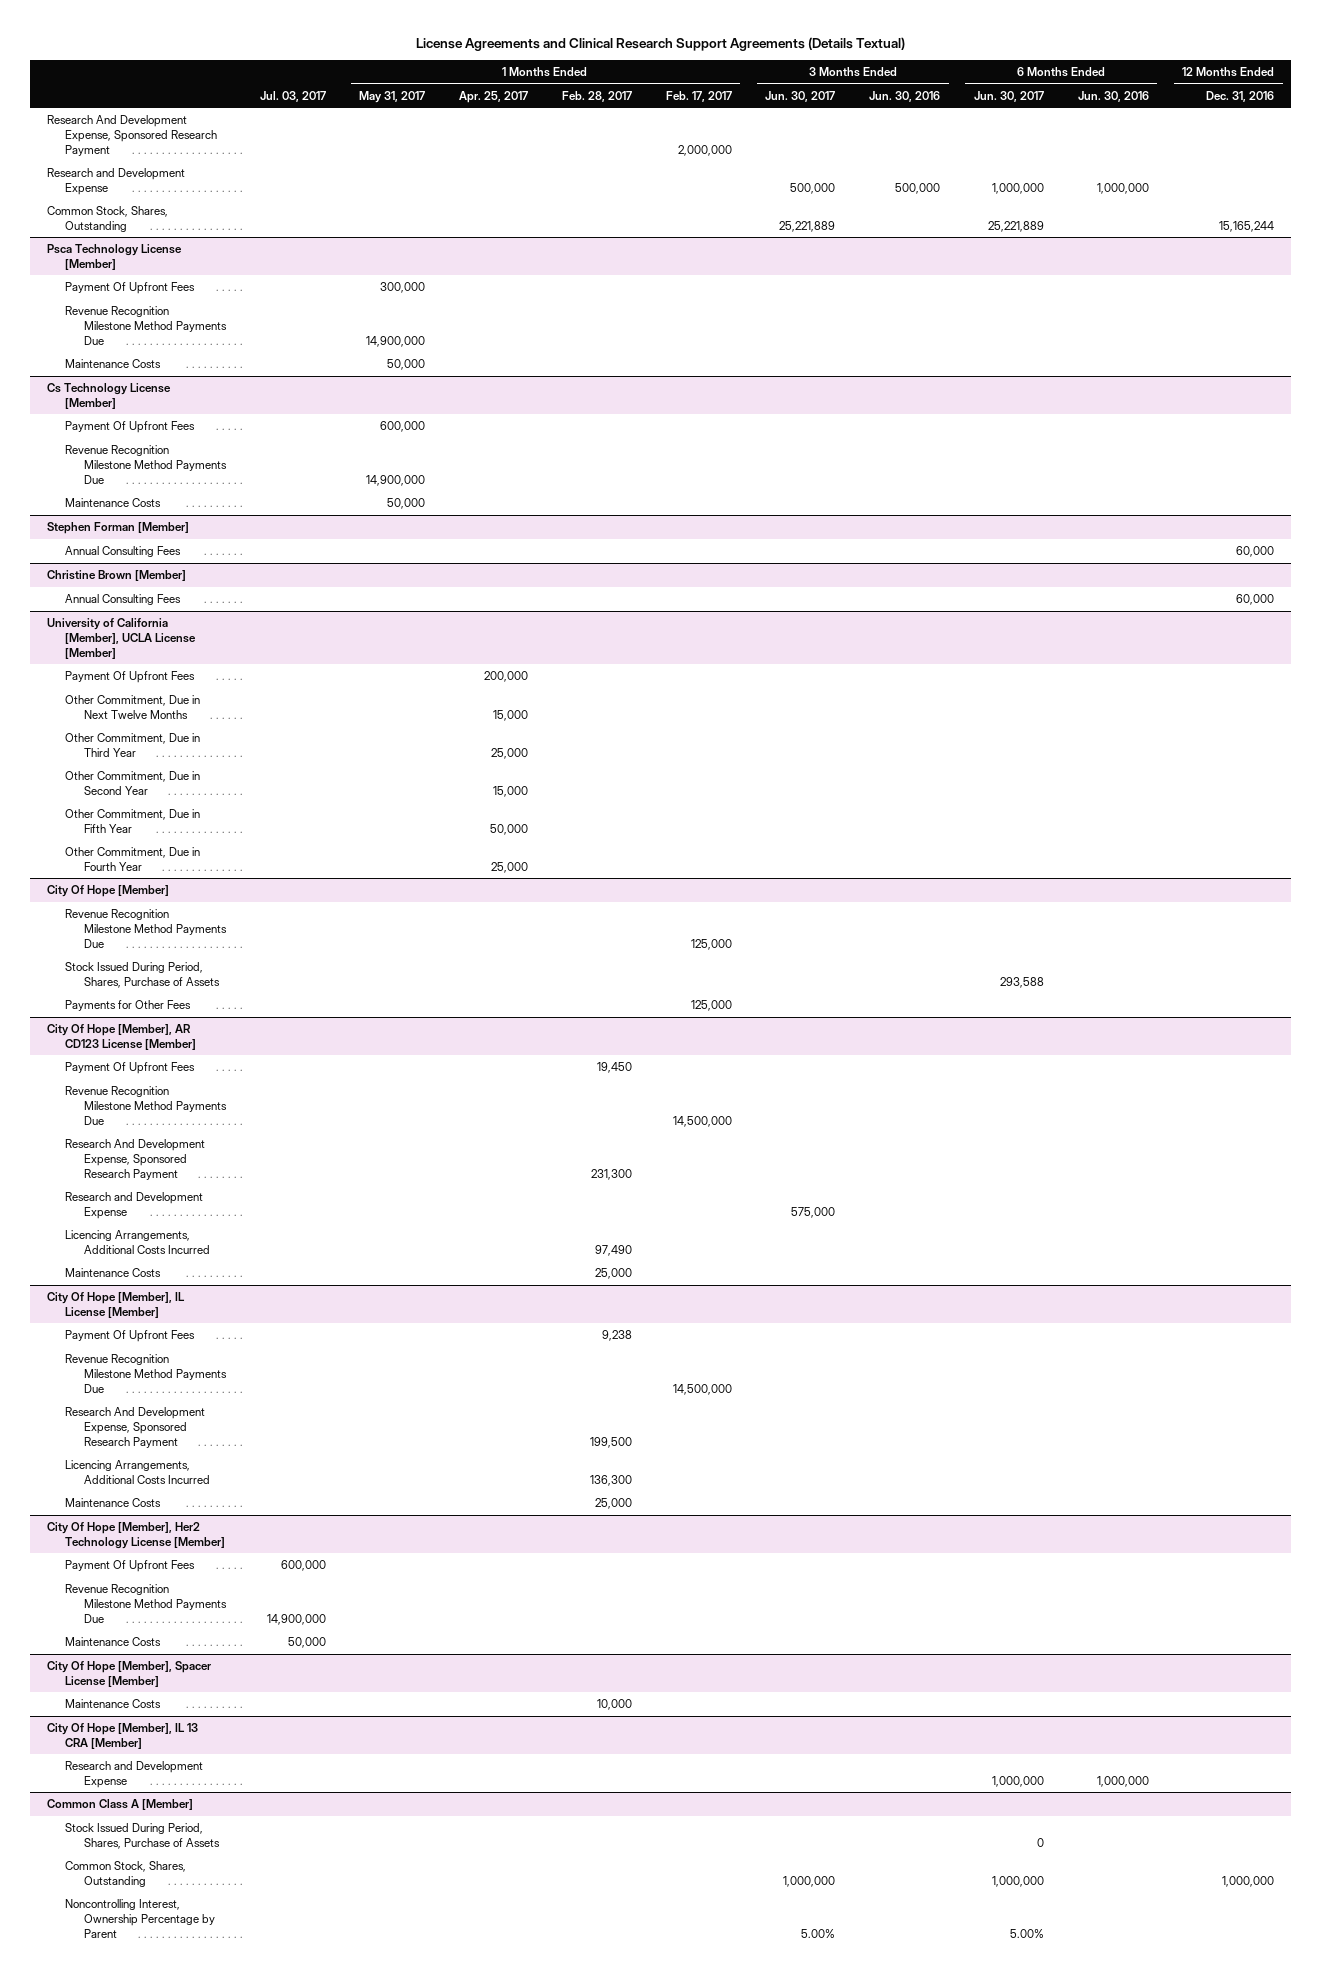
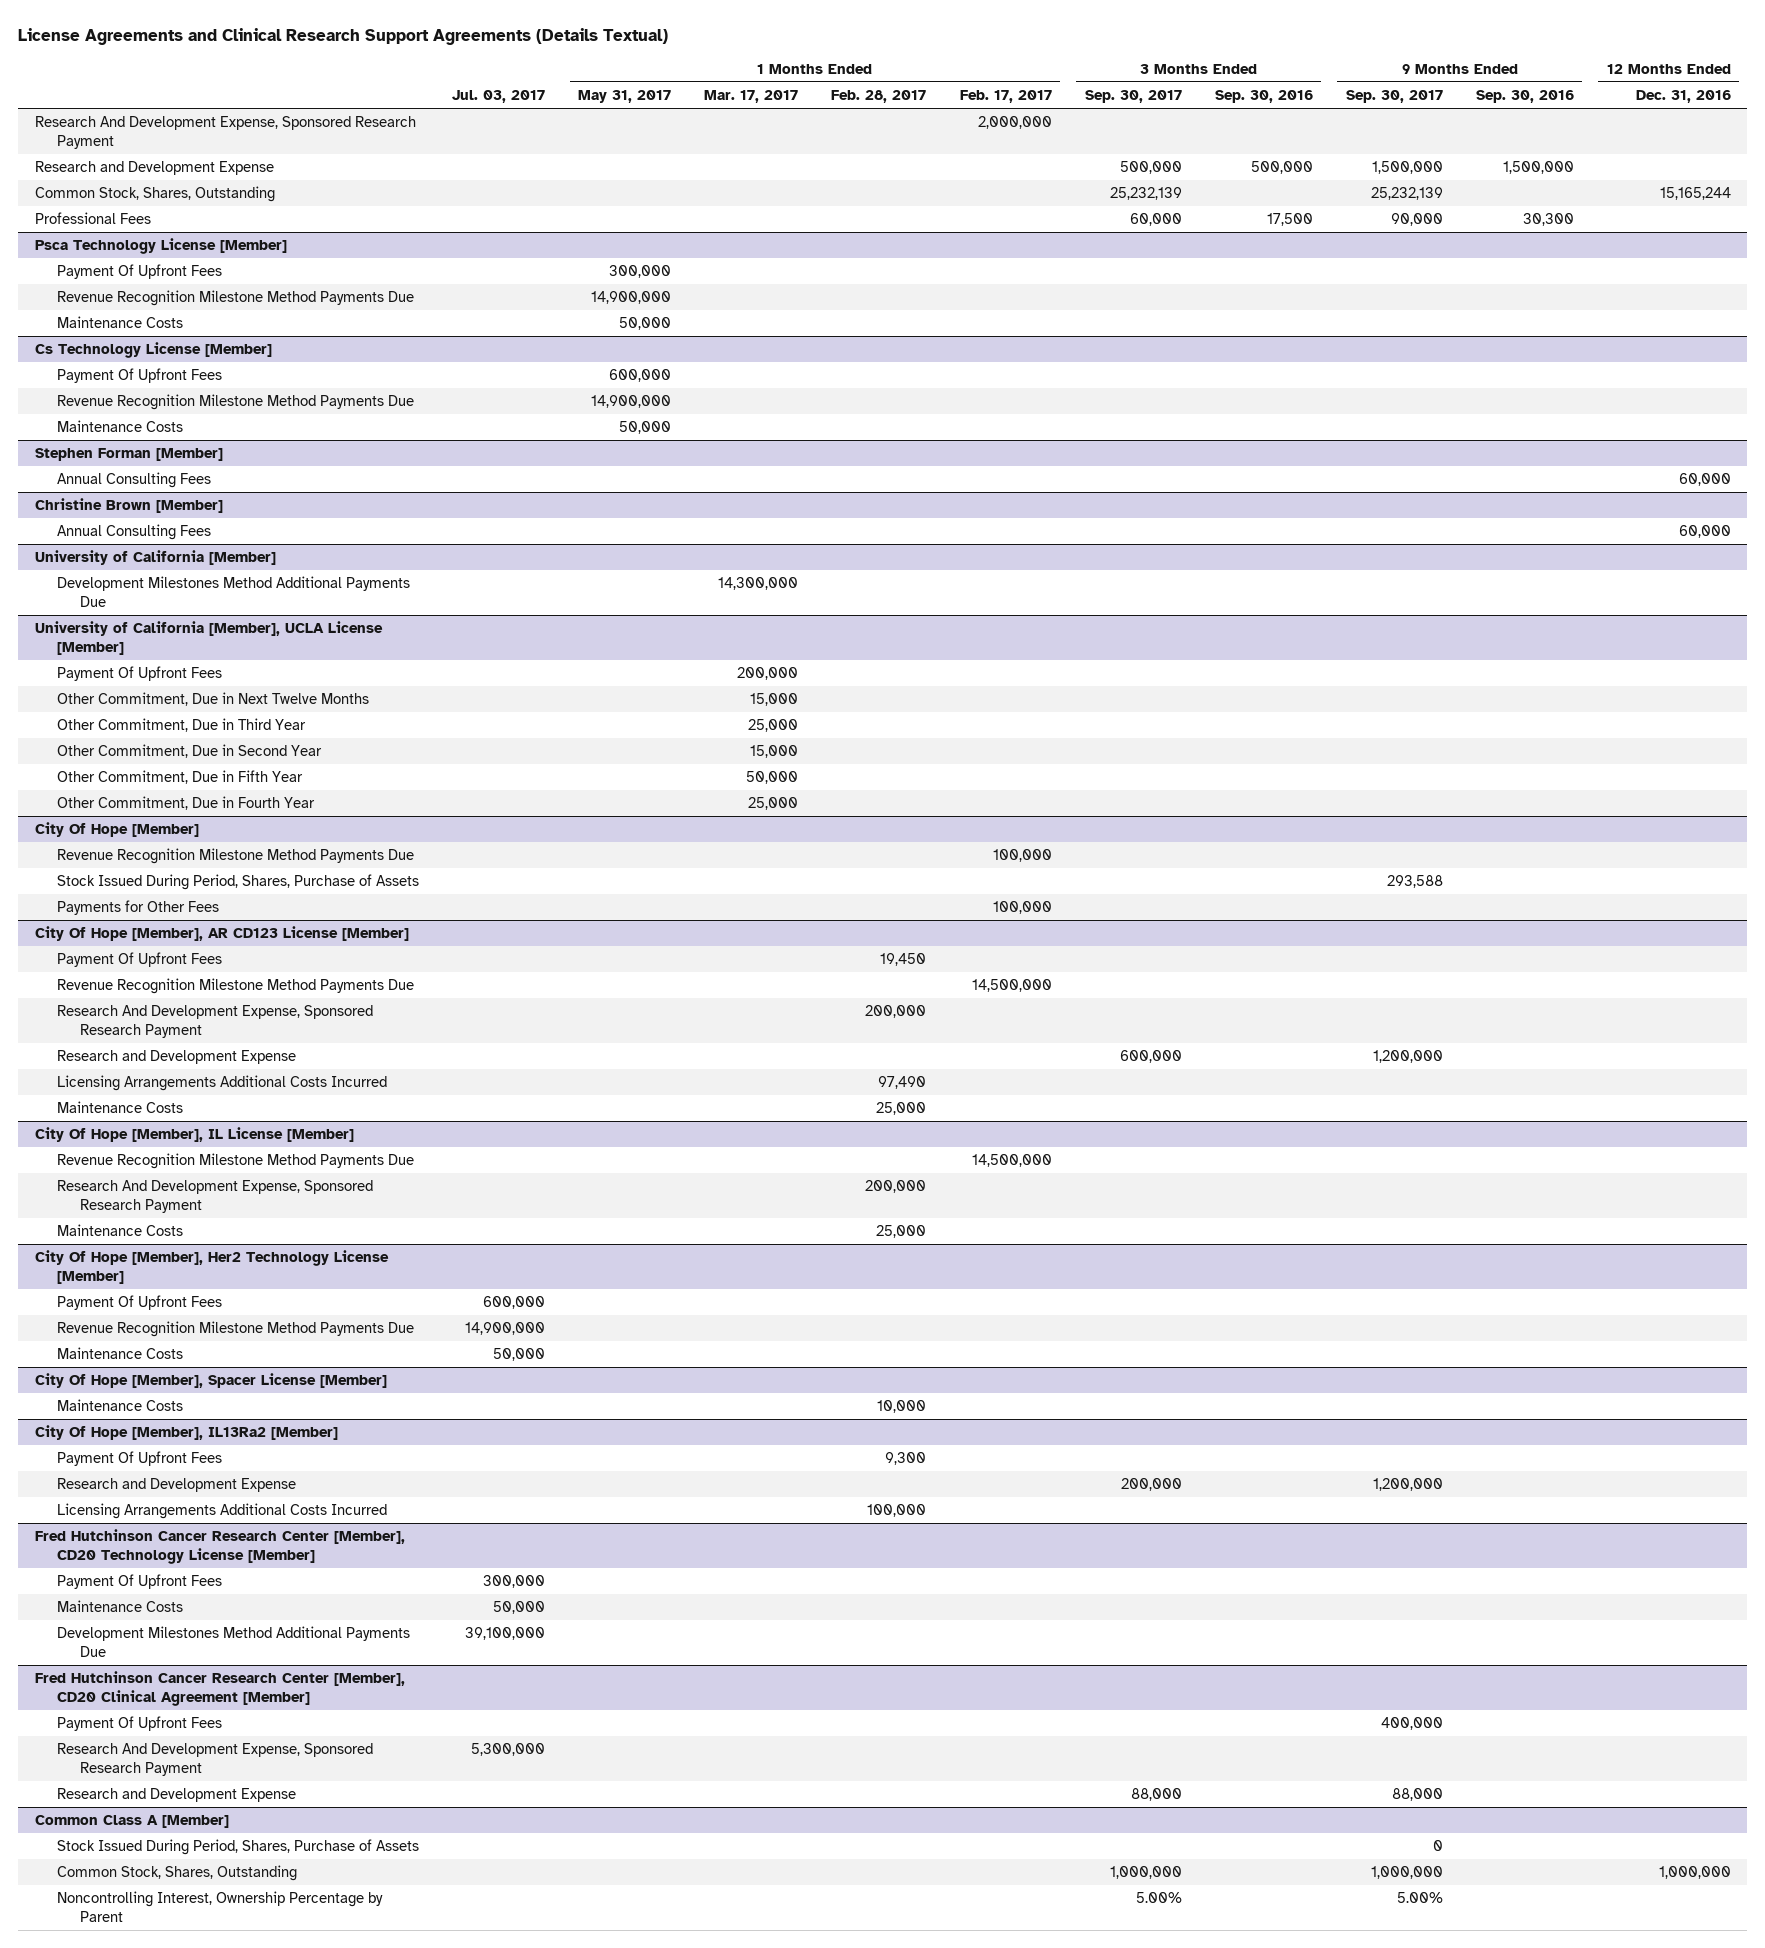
- | Jul. 03, 2017 | 1 Months Ended May 31, 2017 | 1 Months Ended Apr. 25, 2017 | 1 Months Ended Feb. 28, 2017 | 1 Months Ended Feb. 17, 2017 | 3 Months Ended Jun. 30, 2017 | 3 Months Ended Jun. 30, 2016 | 6 Months Ended Jun. 30, 2017 | 6 Months Ended Jun. 30, 2016 | 12 Months Ended Dec. 31, 2016
+ | Jul. 03, 2017 | 1 Months Ended May 31, 2017 | 1 Months Ended Mar. 17, 2017 | 1 Months Ended Feb. 28, 2017 | 1 Months Ended Feb. 17, 2017 | 3 Months Ended Sep. 30, 2017 | 3 Months Ended Sep. 30, 2016 | 9 Months Ended Sep. 30, 2017 | 9 Months Ended Sep. 30, 2016 | 12 Months Ended Dec. 31, 2016
+ Professional Fees | | | | | | 60,000 | 17,500 | 90,000 | 30,300 |
+ University of California [Member]
+ Development Milestones Method Additional Payments Due | | | 14,300,000 | | | | | | |
@ City Of Hope [Member]
- Revenue Recognition Milestone Method Payments Due | | | | | 125,000 | | | | |
+ Revenue Recognition Milestone Method Payments Due | | | | | 100,000 | | | | |
- Payments for Other Fees | | | | | 125,000 | | | | |
+ Payments for Other Fees | | | | | 100,000 | | | | |
@ City Of Hope [Member], AR CD123 License [Member]
- Research And Development Expense, Sponsored Research Payment | | | | 231,300 | | | | | |
+ Research And Development Expense, Sponsored Research Payment | | | | 200,000 | | | | | |
- Licencing Arrangements, Additional Costs Incurred | | | | 97,490 | | | | | |
+ Licensing Arrangements Additional Costs Incurred | | | | 97,490 | | | | | |
@ City Of Hope [Member], IL License [Member]
- Payment Of Upfront Fees | | | | 9,238 | | | | | |
- Research And Development Expense, Sponsored Research Payment | | | | 199,500 | | | | | |
- Licencing Arrangements, Additional Costs Incurred | | | | 136,300 | | | | | |
+ Research And Development Expense, Sponsored Research Payment | | | | 200,000 | | | | | |
- City Of Hope [Member], IL 13 CRA [Member]
- Research and Development Expense | | | | | | | | 1,000,000 | 1,000,000 |
+ City Of Hope [Member], IL13Ra2 [Member]
+ Payment Of Upfront Fees | | | | 9,300 | | | | | |
+ Research and Development Expense | | | | | | 200,000 | | 1,200,000 | |
+ Licensing Arrangements Additional Costs Incurred | | | | 100,000 | | | | | |
+ Fred Hutchinson Cancer Research Center [Member], CD20 Technology License [Member]
+ Payment Of Upfront Fees | 300,000 | | | | | | | | |
+ Maintenance Costs | 50,000 | | | | | | | | |
+ Development Milestones Method Additional Payments Due | 39,100,000 | | | | | | | | |
+ Fred Hutchinson Cancer Research Center [Member], CD20 Clinical Agreement [Member]
+ Payment Of Upfront Fees | | | | | | | | 400,000 | |
+ Research And Development Expense, Sponsored Research Payment | 5,300,000 | | | | | | | | |
+ Research and Development Expense | | | | | | 88,000 | | 88,000 | |

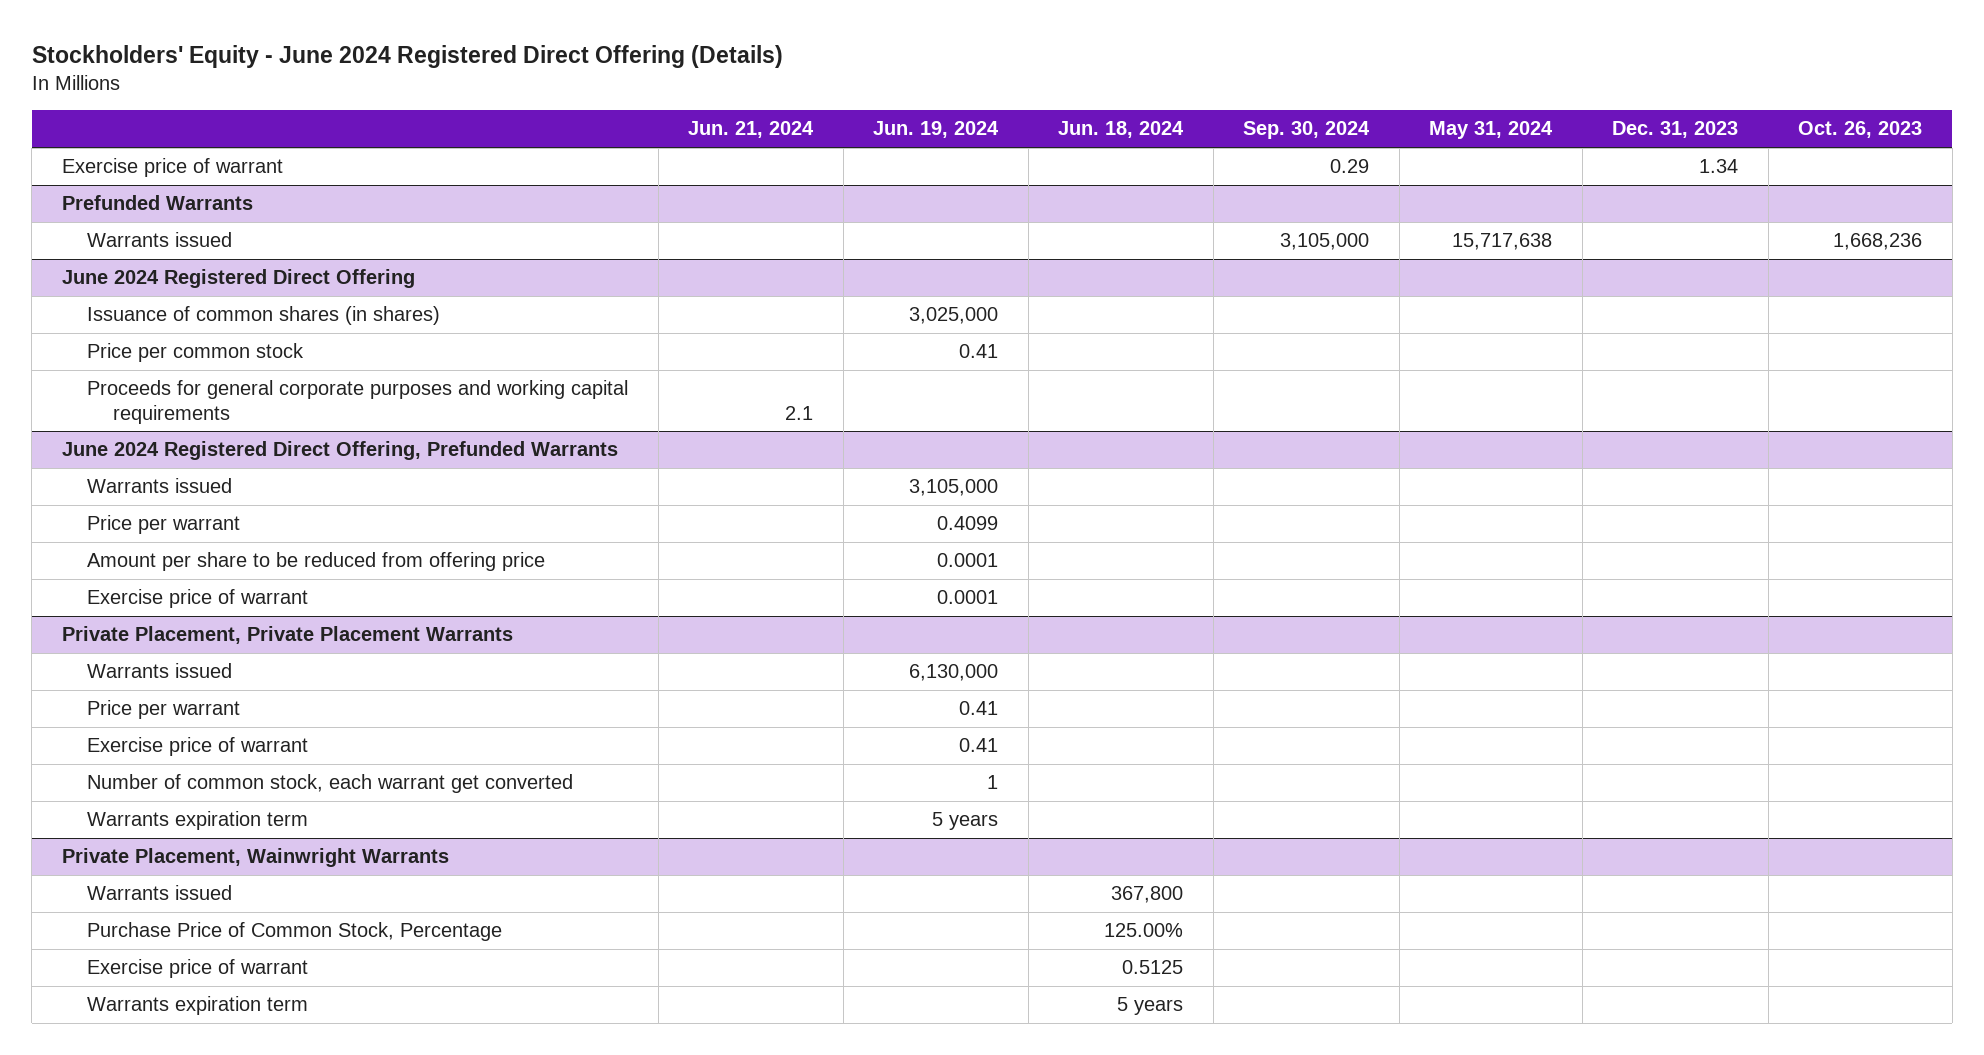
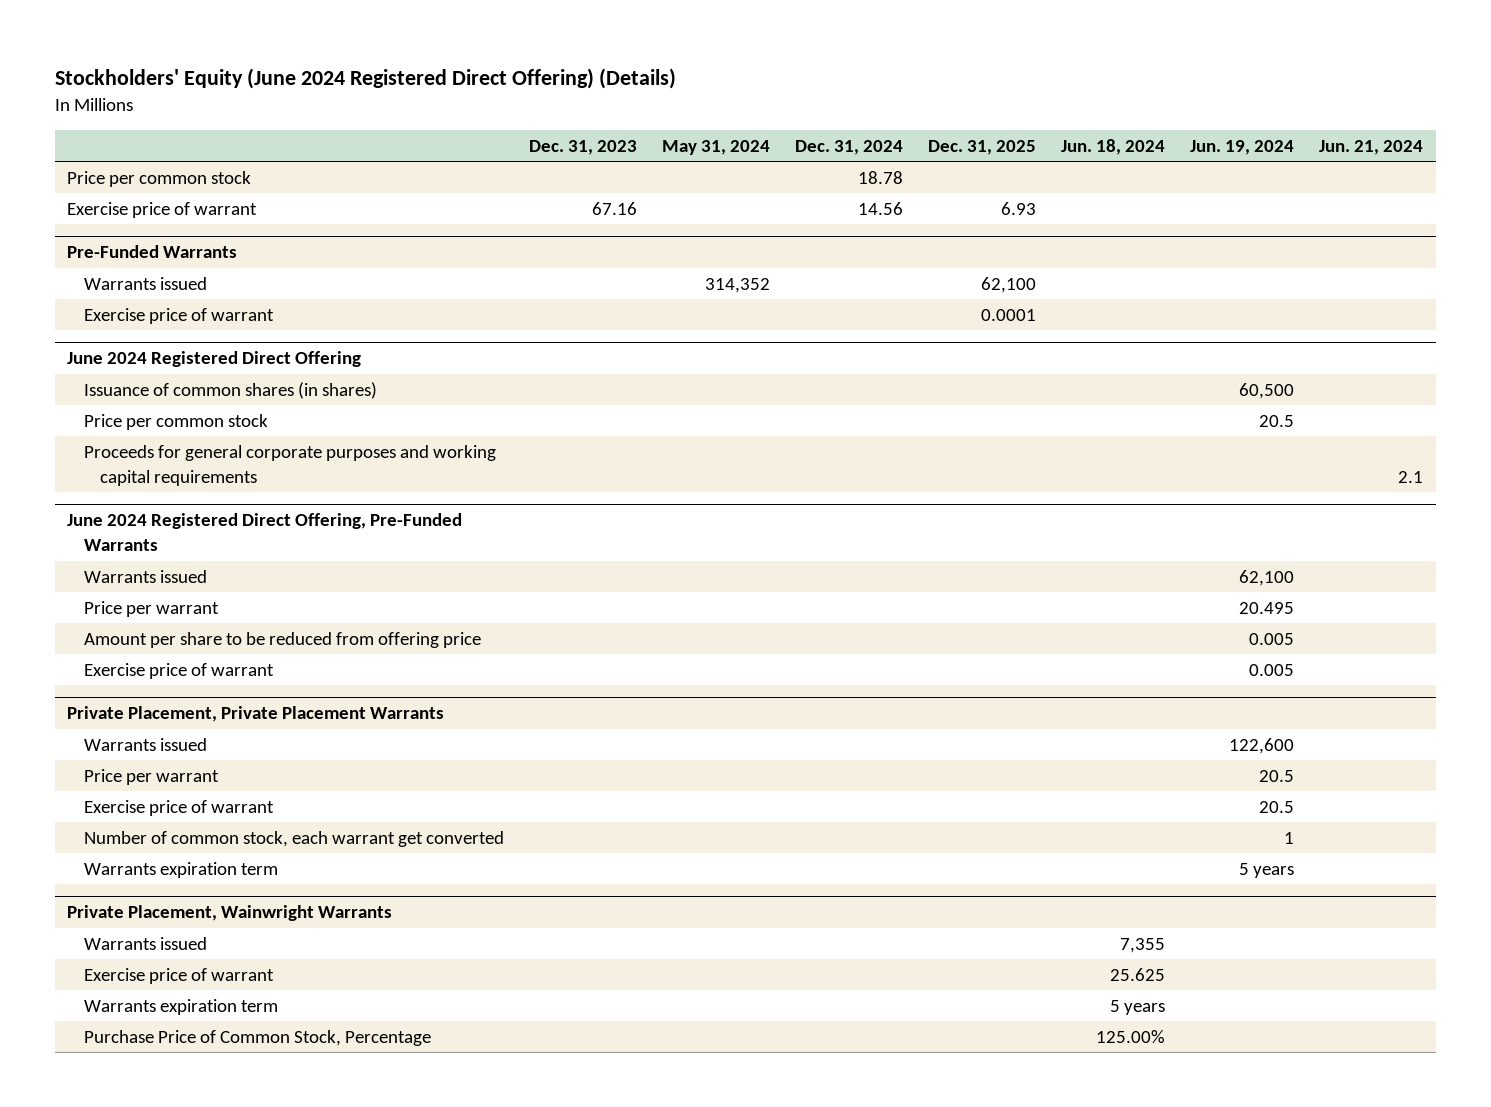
- Stockholders' Equity - June 2024 Registered Direct Offering (Details)
+ Stockholders' Equity (June 2024 Registered Direct Offering) (Details)
- | Jun. 21, 2024 | Jun. 19, 2024 | Jun. 18, 2024 | Sep. 30, 2024 | May 31, 2024 | Dec. 31, 2023 | Oct. 26, 2023
+ | Dec. 31, 2023 | May 31, 2024 | Dec. 31, 2024 | Dec. 31, 2025 | Jun. 18, 2024 | Jun. 19, 2024 | Jun. 21, 2024
- Exercise price of warrant | | | | 0.29 | | 1.34 |
- Prefunded Warrants
- Warrants issued | | | | 3,105,000 | 15,717,638 | | 1,668,236
+ Price per common stock | | | 18.78 | | | |
+ Exercise price of warrant | 67.16 | | 14.56 | 6.93 | | |
+ Pre-Funded Warrants
+ Warrants issued | | 314,352 | | 62,100 | | |
+ Exercise price of warrant | | | | 0.0001 | | |
@ June 2024 Registered Direct Offering
- Issuance of common shares (in shares) | | 3,025,000 | | | | |
- Price per common stock | | 0.41 | | | | |
+ Issuance of common shares (in shares) | | | | | | 60,500 |
+ Price per common stock | | | | | | 20.5 |
- June 2024 Registered Direct Offering, Prefunded Warrants
- Warrants issued | | 3,105,000 | | | | |
- Price per warrant | | 0.4099 | | | | |
- Amount per share to be reduced from offering price | | 0.0001 | | | | |
- Exercise price of warrant | | 0.0001 | | | | |
+ June 2024 Registered Direct Offering, Pre-Funded Warrants
+ Warrants issued | | | | | | 62,100 |
+ Price per warrant | | | | | | 20.495 |
+ Amount per share to be reduced from offering price | | | | | | 0.005 |
+ Exercise price of warrant | | | | | | 0.005 |
@ Private Placement, Private Placement Warrants
- Warrants issued | | 6,130,000 | | | | |
- Price per warrant | | 0.41 | | | | |
- Exercise price of warrant | | 0.41 | | | | |
+ Warrants issued | | | | | | 122,600 |
+ Price per warrant | | | | | | 20.5 |
+ Exercise price of warrant | | | | | | 20.5 |
@ Private Placement, Wainwright Warrants
- Warrants issued | | | 367,800 | | | |
- Exercise price of warrant | | | 0.5125 | | | |
+ Warrants issued | | | | | 7,355 | |
+ Exercise price of warrant | | | | | 25.625 | |
moved down: Purchase Price of Common Stock, Percentage | | | | | 125.00% | |

